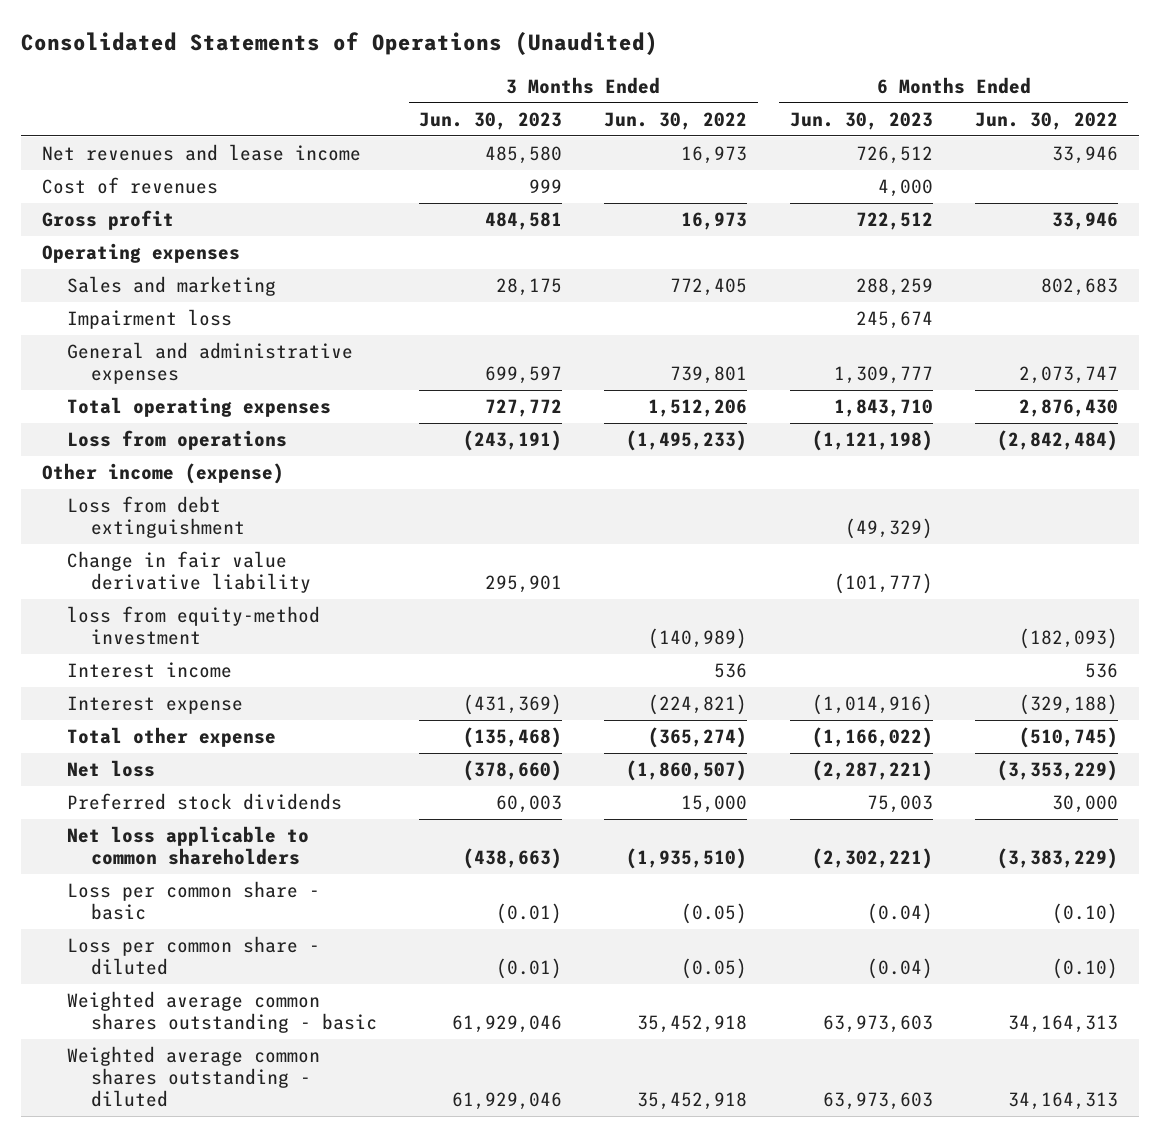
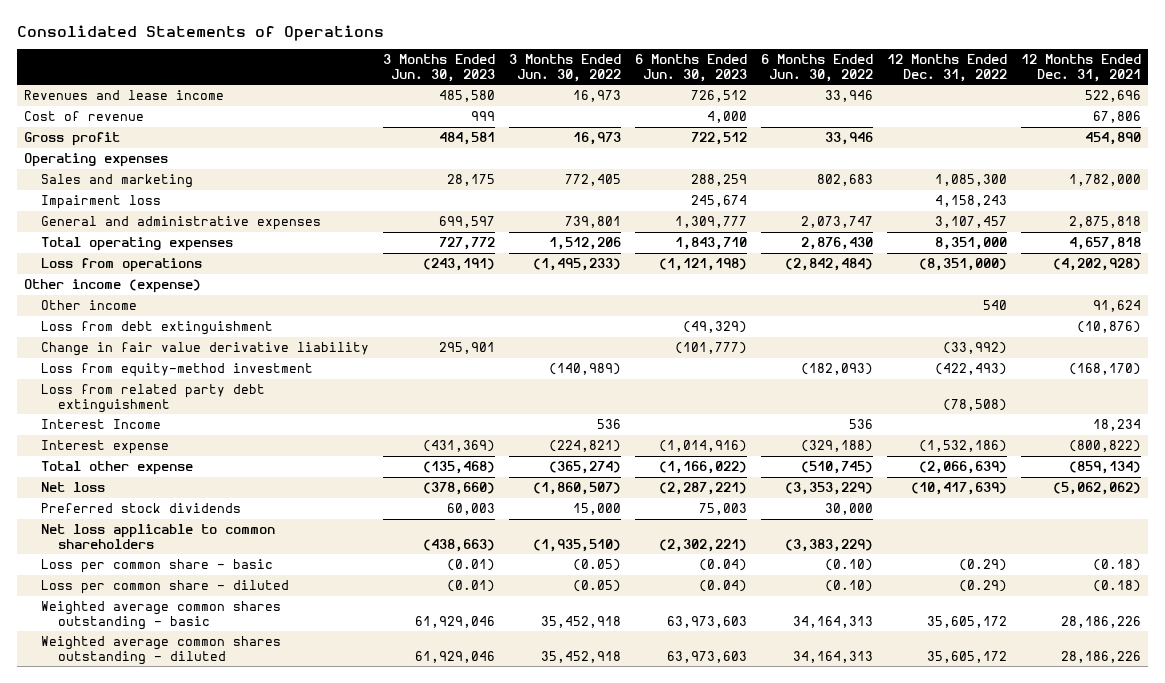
- Consolidated Statements of Operations (Unaudited)
+ Consolidated Statements of Operations
- | 3 Months Ended Jun. 30, 2023 | 3 Months Ended Jun. 30, 2022 | 6 Months Ended Jun. 30, 2023 | 6 Months Ended Jun. 30, 2022
+ | 3 Months Ended Jun. 30, 2023 | 3 Months Ended Jun. 30, 2022 | 6 Months Ended Jun. 30, 2023 | 6 Months Ended Jun. 30, 2022 | 12 Months Ended Dec. 31, 2022 | 12 Months Ended Dec. 31, 2021
- Net revenues and lease income | 485,580 | 16,973 | 726,512 | 33,946
- Cost of revenues | 999 | | 4,000 |
+ Revenues and lease income | 485,580 | 16,973 | 726,512 | 33,946 | | 522,696
+ Cost of revenue | 999 | | 4,000 | | | 67,806
+ Other income | | | | | 540 | 91,624
- loss from equity-method investment | | (140,989) | | (182,093)
- Interest income | | 536 | | 536
+ Loss from equity-method investment | | (140,989) | | (182,093) | (422,493) | (168,170)
+ Loss from related party debt extinguishment | | | | | (78,508) |
+ Interest Income | | 536 | | 536 | | 18,234

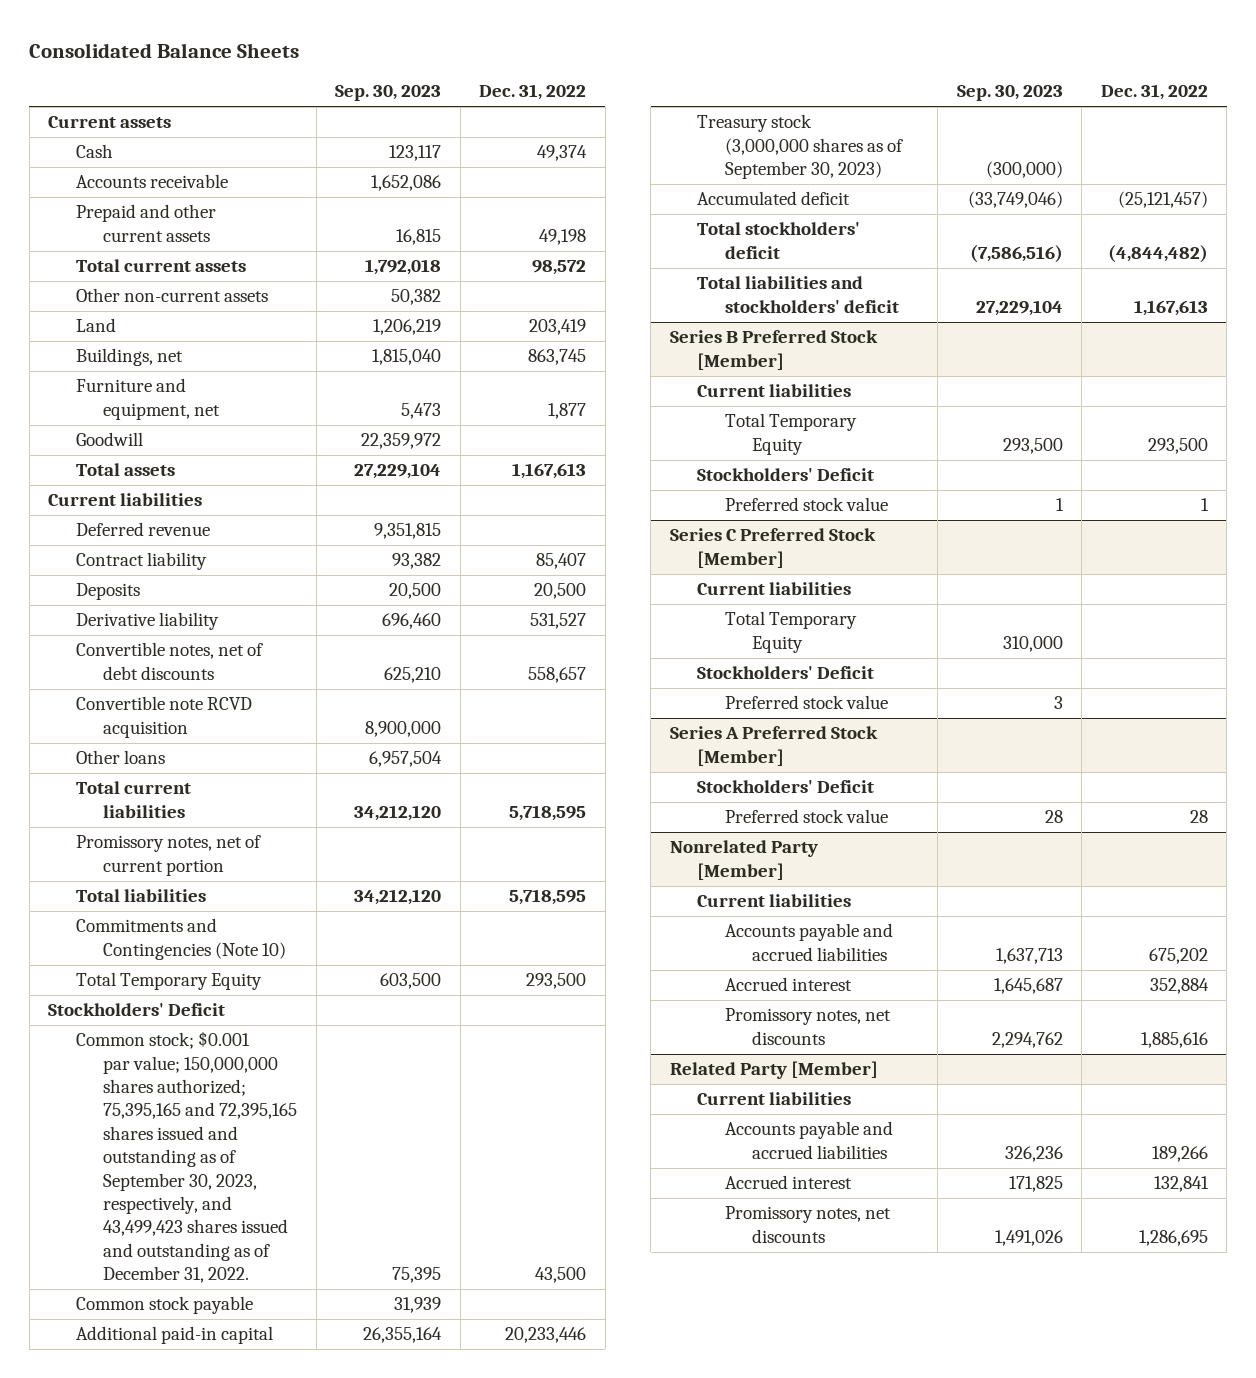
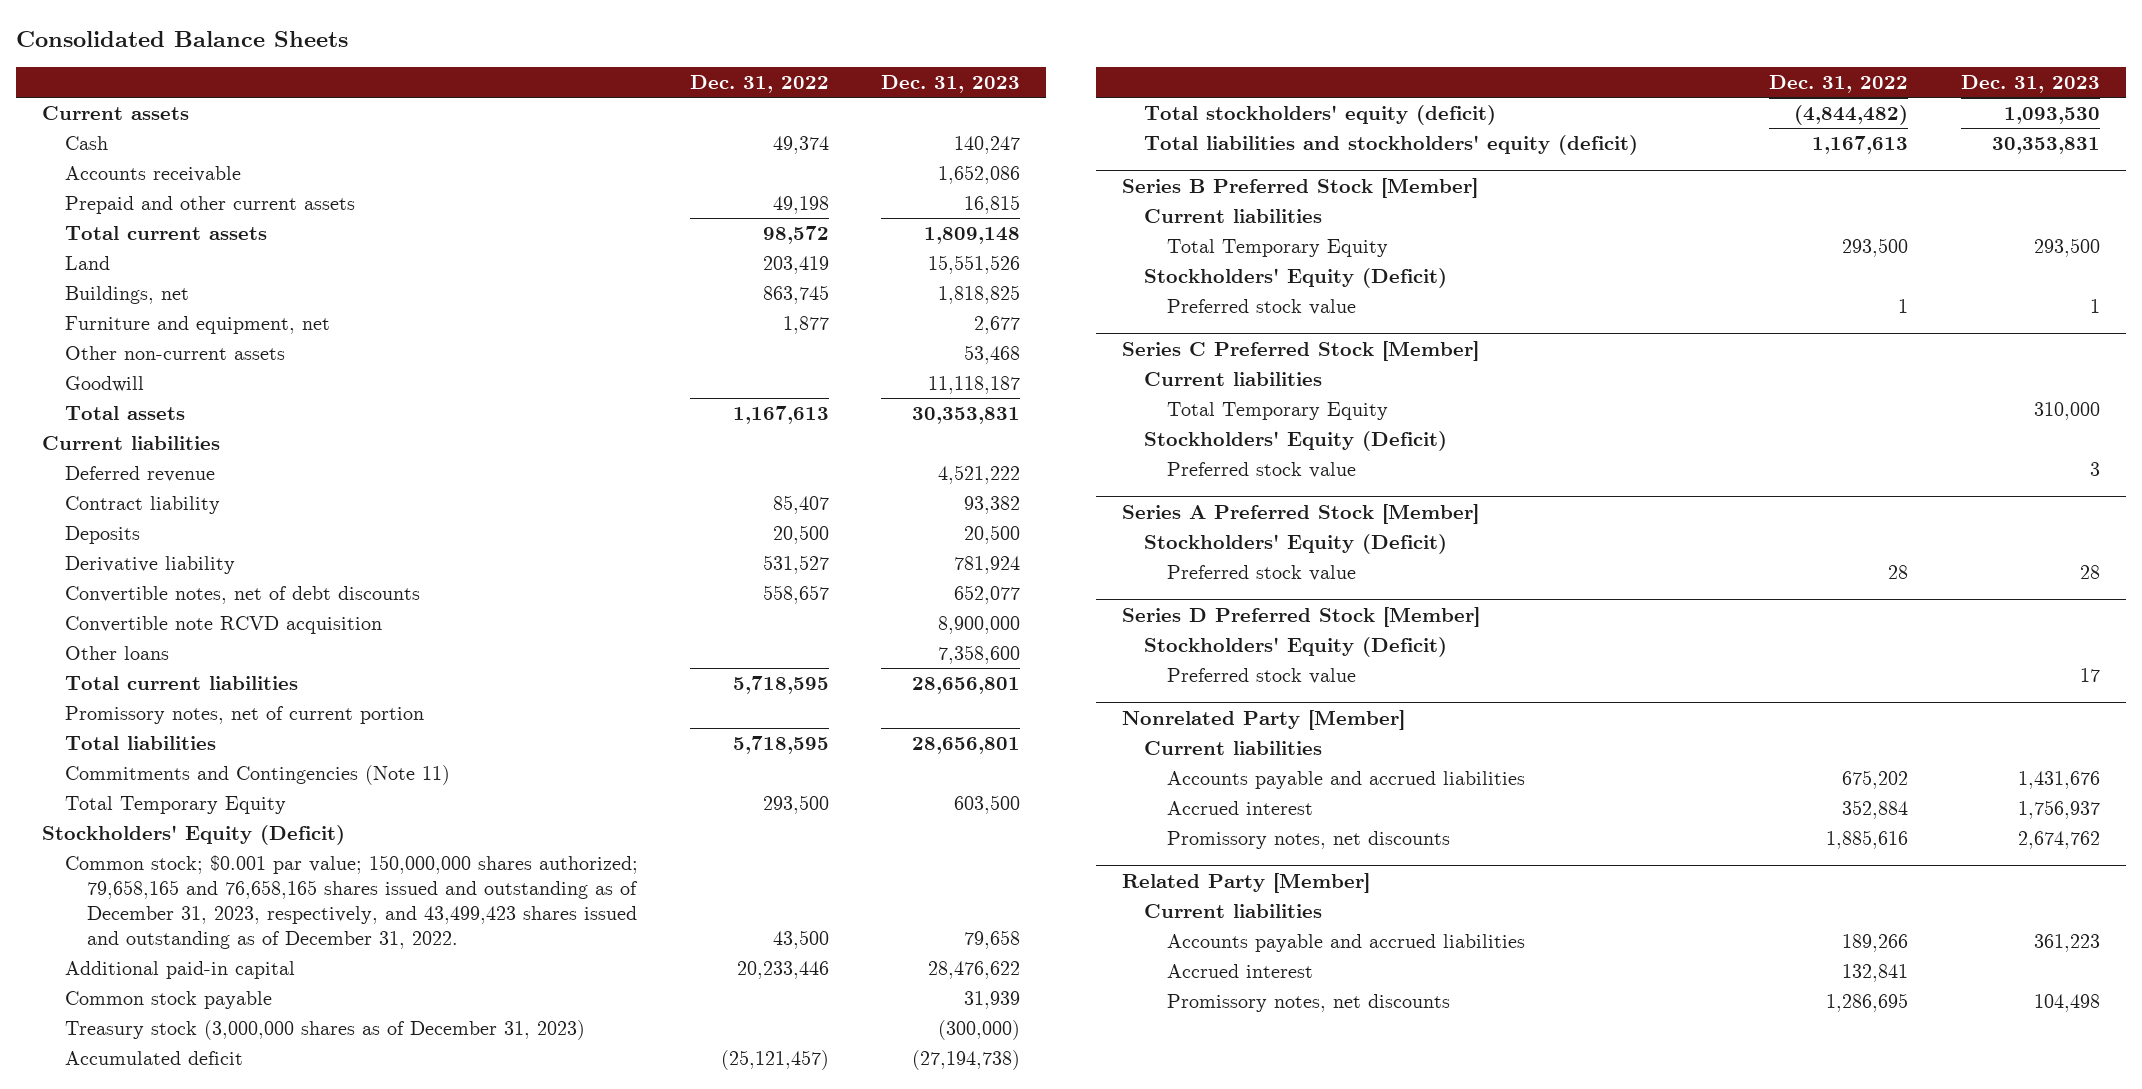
- | Sep. 30, 2023 | Dec. 31, 2022
+ | Dec. 31, 2022 | Dec. 31, 2023
moved down: Other non-current assets | | 53,468
- Commitments and Contingencies (Note 10)
+ Commitments and Contingencies (Note 11)
- Stockholders' Deficit
- Common stock; $0.001 par value; 150,000,000 shares authorized; 75,395,165 and 72,395,165 shares issued and outstanding as of September 30, 2023, respectively, and 43,499,423 shares issued and outstanding as of December 31, 2022. | 75,395 | 43,500
+ Stockholders' Equity (Deficit)
+ Common stock; $0.001 par value; 150,000,000 shares authorized; 79,658,165 and 76,658,165 shares issued and outstanding as of December 31, 2023, respectively, and 43,499,423 shares issued and outstanding as of December 31, 2022. | 43,500 | 79,658
- Treasury stock (3,000,000 shares as of September 30, 2023) | (300,000) |
moved down: Common stock payable | | 31,939
+ Treasury stock (3,000,000 shares as of December 31, 2023) | | (300,000)
- Total stockholders' deficit | (7,586,516) | (4,844,482)
- Total liabilities and stockholders' deficit | 27,229,104 | 1,167,613
+ Total stockholders' equity (deficit) | (4,844,482) | 1,093,530
+ Total liabilities and stockholders' equity (deficit) | 1,167,613 | 30,353,831
@ Series B Preferred Stock [Member]
- Stockholders' Deficit
+ Stockholders' Equity (Deficit)
@ Series C Preferred Stock [Member]
- Stockholders' Deficit
+ Stockholders' Equity (Deficit)
@ Series A Preferred Stock [Member]
- Stockholders' Deficit
+ Stockholders' Equity (Deficit)
+ Series D Preferred Stock [Member]
+ Stockholders' Equity (Deficit)
+ Preferred stock value | | 17

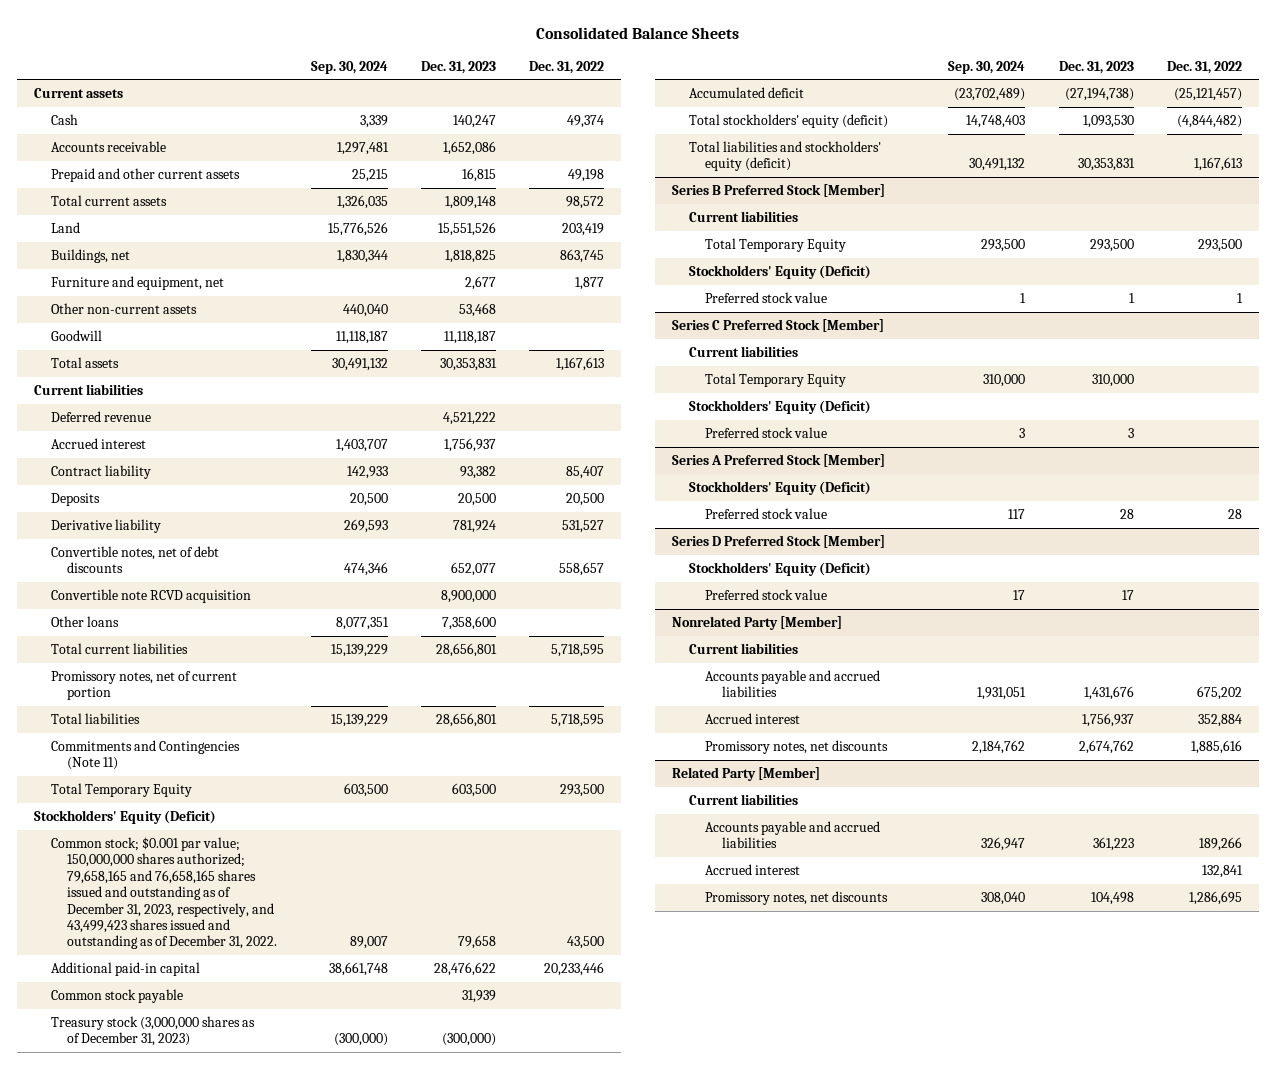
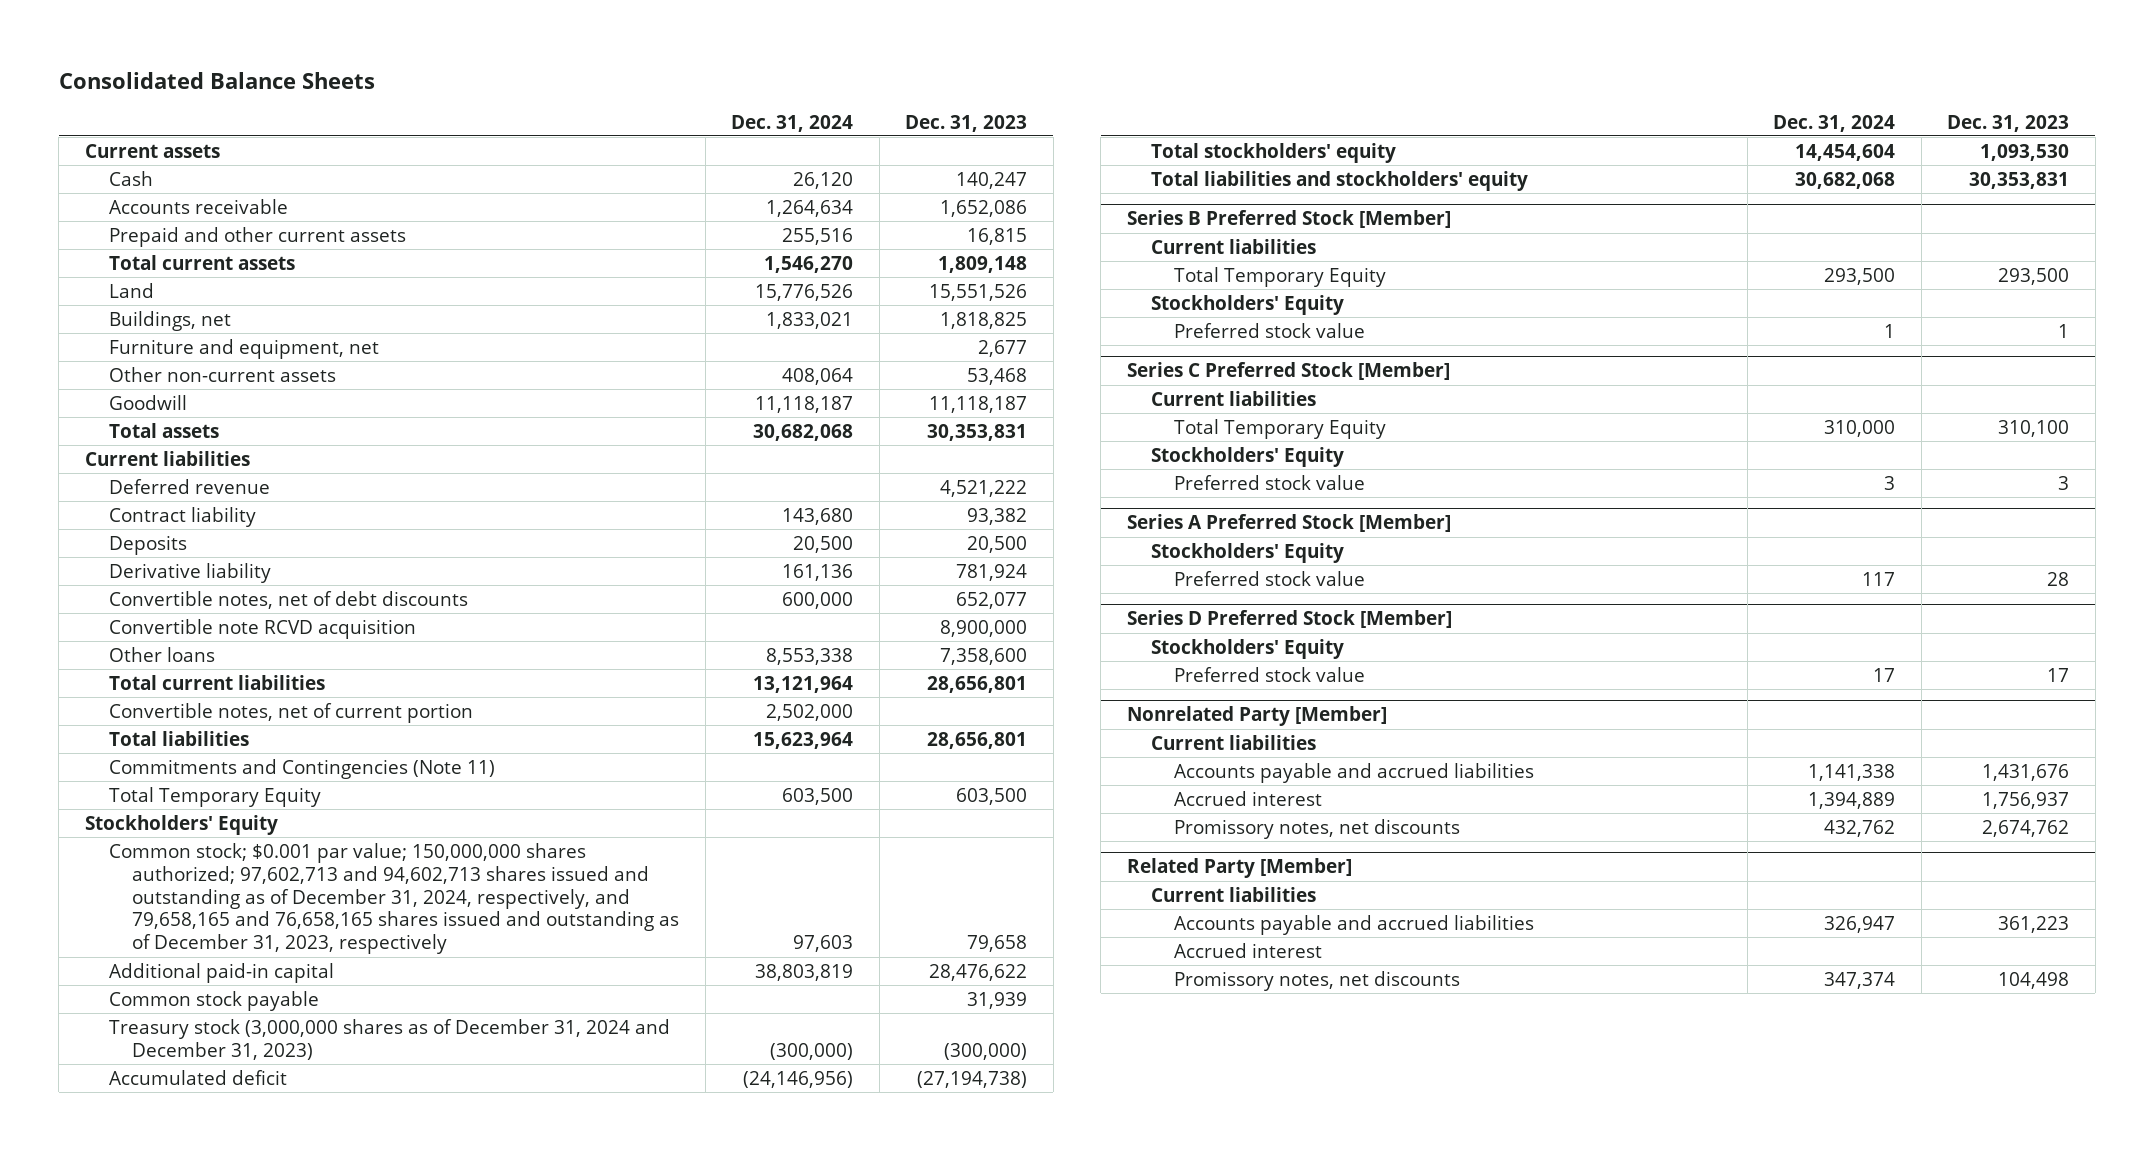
- | Sep. 30, 2024 | Dec. 31, 2023 | Dec. 31, 2022
+ | Dec. 31, 2024 | Dec. 31, 2023
- Accrued interest | 1,403,707 | 1,756,937 |
- Promissory notes, net of current portion
+ Convertible notes, net of current portion | 2,502,000 |
- Stockholders' Equity (Deficit)
- Common stock; $0.001 par value; 150,000,000 shares authorized; 79,658,165 and 76,658,165 shares issued and outstanding as of December 31, 2023, respectively, and 43,499,423 shares issued and outstanding as of December 31, 2022. | 89,007 | 79,658 | 43,500
+ Stockholders' Equity
+ Common stock; $0.001 par value; 150,000,000 shares authorized; 97,602,713 and 94,602,713 shares issued and outstanding as of December 31, 2024, respectively, and 79,658,165 and 76,658,165 shares issued and outstanding as of December 31, 2023, respectively | 97,603 | 79,658
- Treasury stock (3,000,000 shares as of December 31, 2023) | (300,000) | (300,000) |
+ Treasury stock (3,000,000 shares as of December 31, 2024 and December 31, 2023) | (300,000) | (300,000)
- Total stockholders' equity (deficit) | 14,748,403 | 1,093,530 | (4,844,482)
- Total liabilities and stockholders' equity (deficit) | 30,491,132 | 30,353,831 | 1,167,613
+ Total stockholders' equity | 14,454,604 | 1,093,530
+ Total liabilities and stockholders' equity | 30,682,068 | 30,353,831
@ Series B Preferred Stock [Member]
- Stockholders' Equity (Deficit)
+ Stockholders' Equity
@ Series C Preferred Stock [Member]
- Total Temporary Equity | 310,000 | 310,000 |
- Stockholders' Equity (Deficit)
+ Total Temporary Equity | 310,000 | 310,100
+ Stockholders' Equity
@ Series A Preferred Stock [Member]
- Stockholders' Equity (Deficit)
+ Stockholders' Equity
@ Series D Preferred Stock [Member]
- Stockholders' Equity (Deficit)
+ Stockholders' Equity

